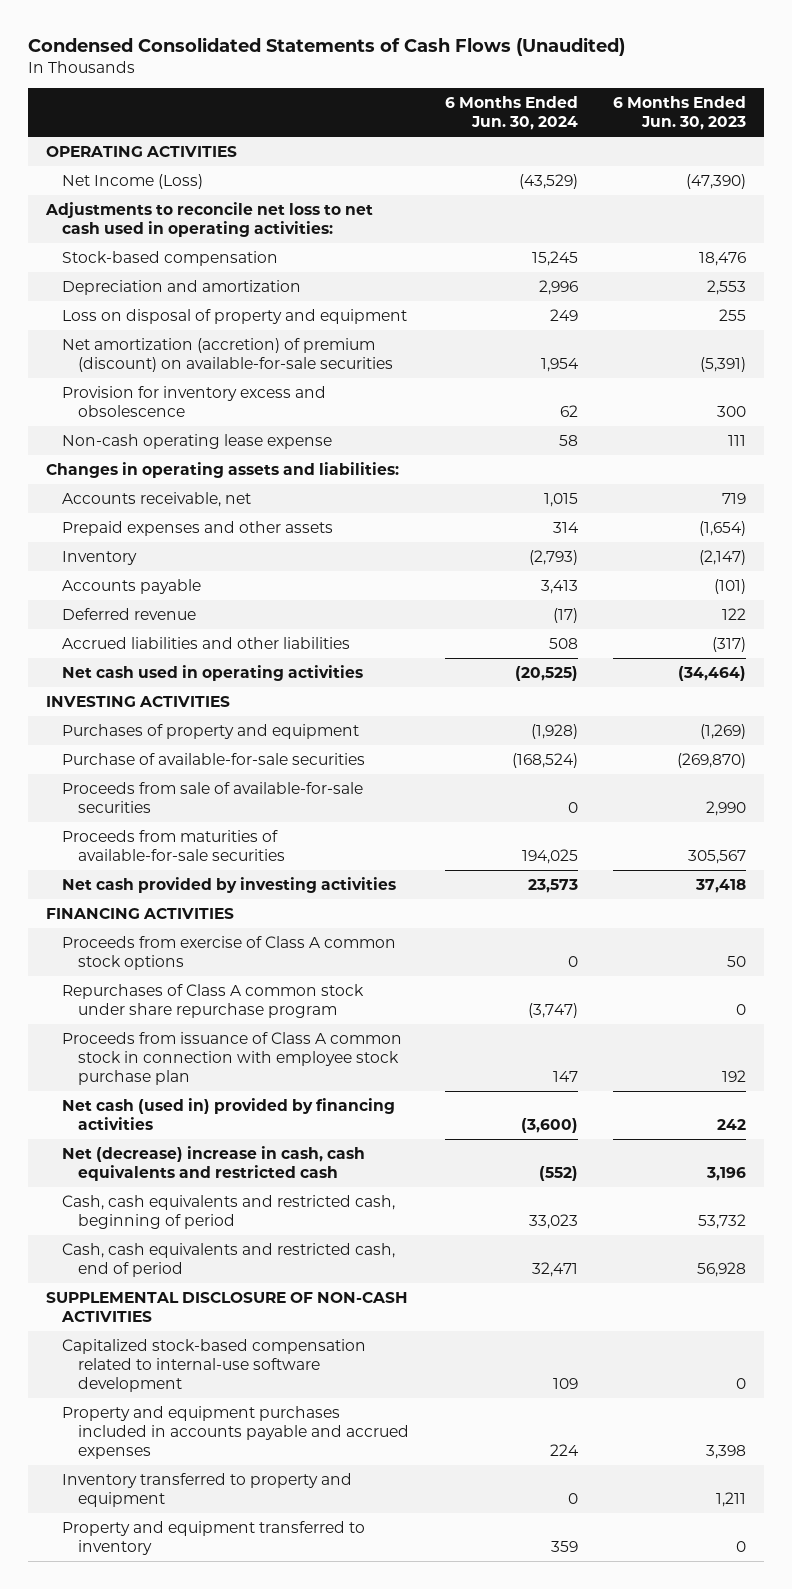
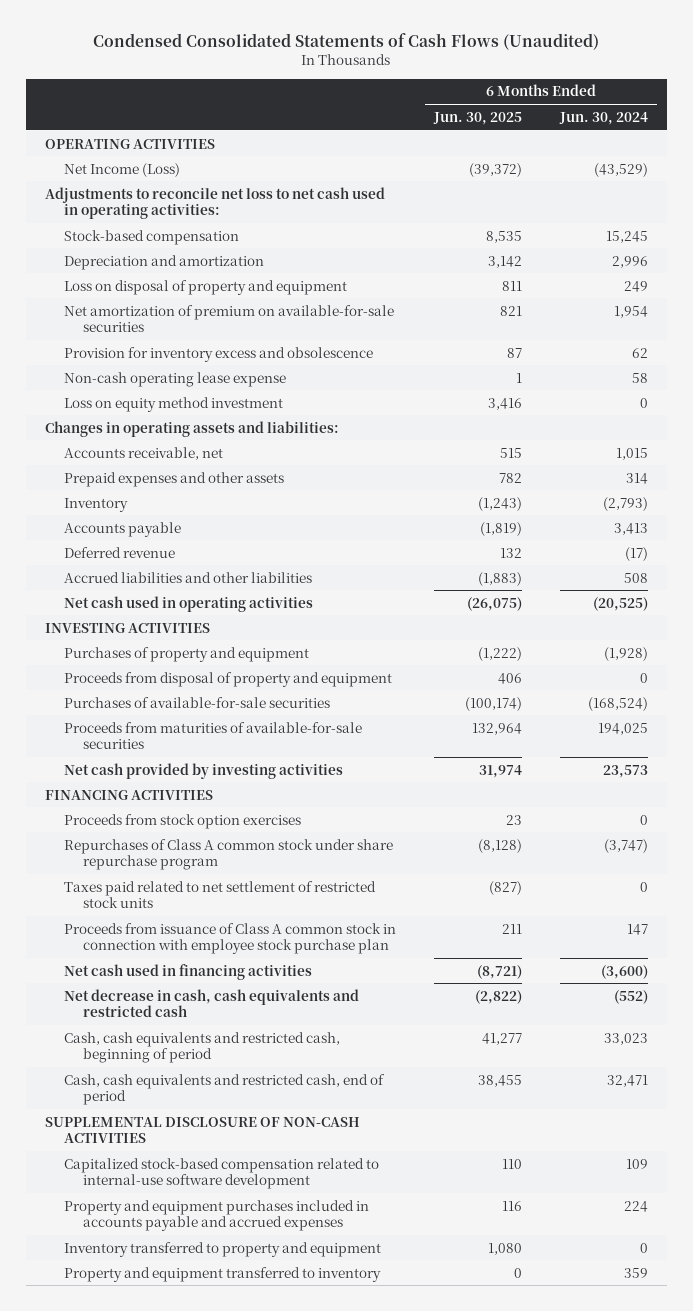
- | 6 Months Ended Jun. 30, 2024 | 6 Months Ended Jun. 30, 2023
+ | 6 Months Ended Jun. 30, 2025 | 6 Months Ended Jun. 30, 2024
- Net amortization (accretion) of premium (discount) on available-for-sale securities | 1,954 | (5,391)
+ Net amortization of premium on available-for-sale securities | 821 | 1,954
+ Loss on equity method investment | 3,416 | 0
- Purchase of available-for-sale securities | (168,524) | (269,870)
- Proceeds from sale of available-for-sale securities | 0 | 2,990
+ Proceeds from disposal of property and equipment | 406 | 0
+ Purchases of available-for-sale securities | (100,174) | (168,524)
- Proceeds from exercise of Class A common stock options | 0 | 50
+ Proceeds from stock option exercises | 23 | 0
+ Taxes paid related to net settlement of restricted stock units | (827) | 0
- Net cash (used in) provided by financing activities | (3,600) | 242
- Net (decrease) increase in cash, cash equivalents and restricted cash | (552) | 3,196
+ Net cash used in financing activities | (8,721) | (3,600)
+ Net decrease in cash, cash equivalents and restricted cash | (2,822) | (552)

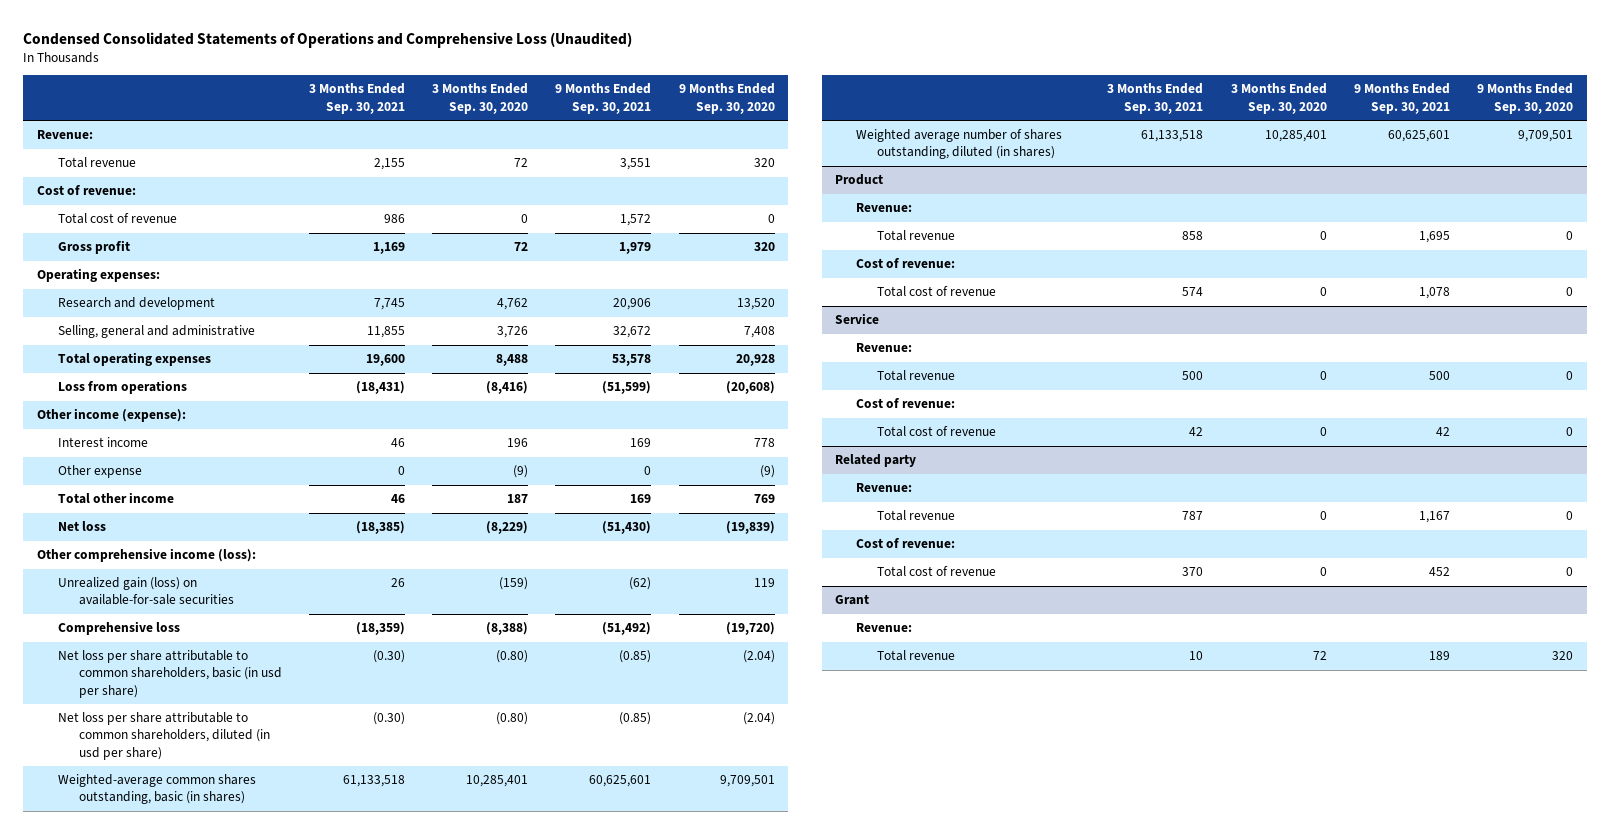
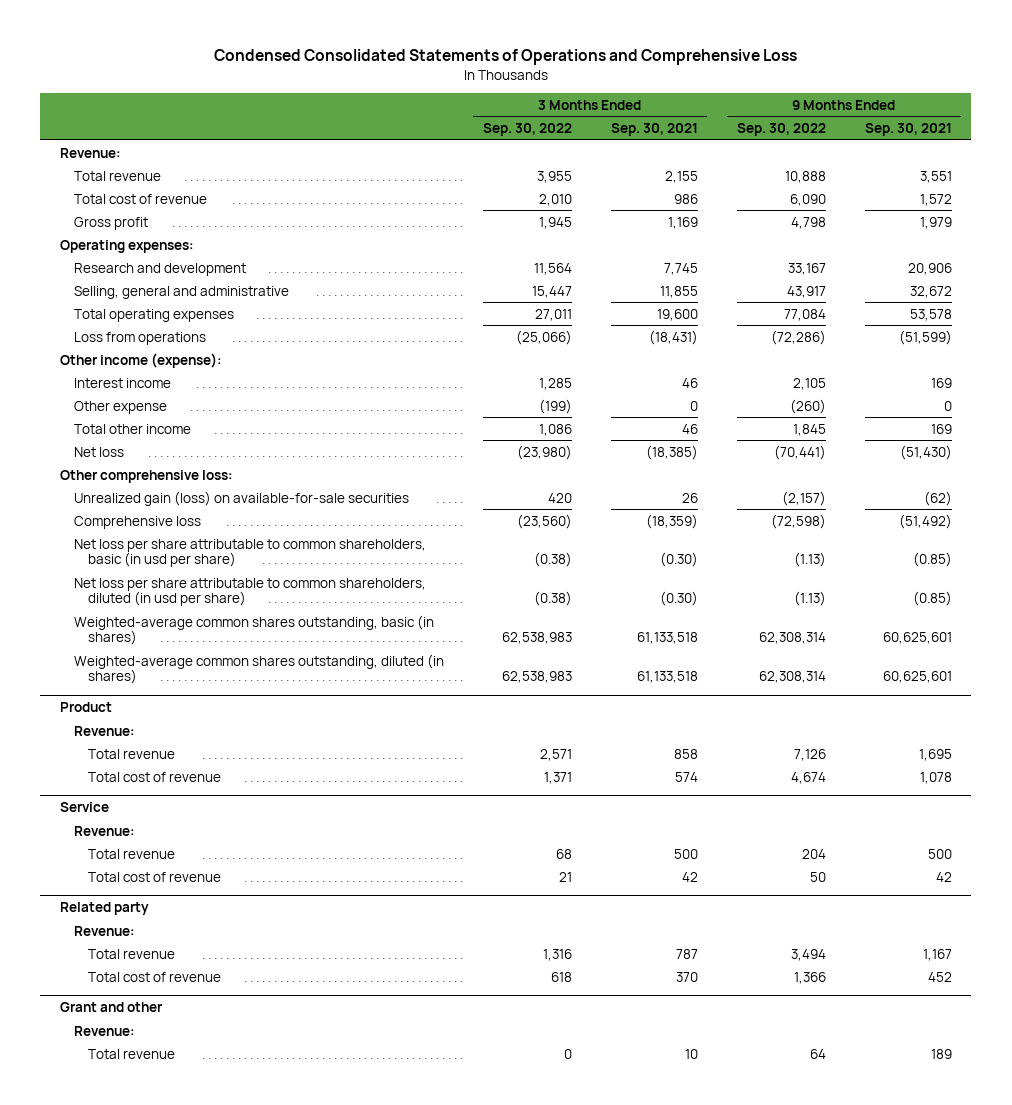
- Condensed Consolidated Statements of Operations and Comprehensive Loss (Unaudited)
+ Condensed Consolidated Statements of Operations and Comprehensive Loss
- | 3 Months Ended Sep. 30, 2021 | 3 Months Ended Sep. 30, 2020 | 9 Months Ended Sep. 30, 2021 | 9 Months Ended Sep. 30, 2020
+ | 3 Months Ended Sep. 30, 2022 | 3 Months Ended Sep. 30, 2021 | 9 Months Ended Sep. 30, 2022 | 9 Months Ended Sep. 30, 2021
- Cost of revenue:
- Other comprehensive income (loss):
+ Other comprehensive loss:
- Weighted average number of shares outstanding, diluted (in shares) | 61,133,518 | 10,285,401 | 60,625,601 | 9,709,501
+ Weighted-average common shares outstanding, diluted (in shares) | 62,538,983 | 61,133,518 | 62,308,314 | 60,625,601
@ Product
- Cost of revenue:
@ Service
- Cost of revenue:
@ Related party
- Cost of revenue:
- Grant
+ Grant and other

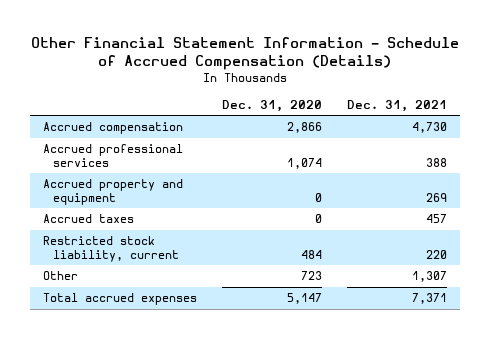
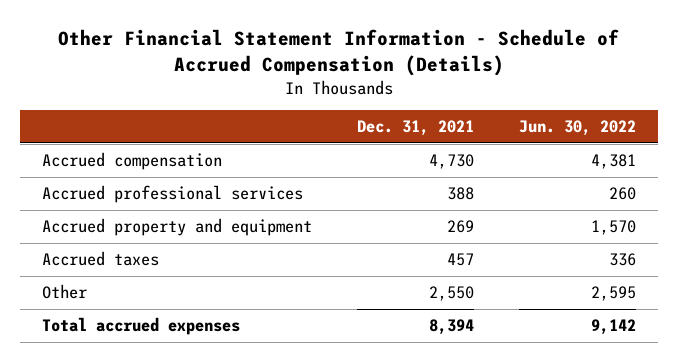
- | Dec. 31, 2020 | Dec. 31, 2021
+ | Dec. 31, 2021 | Jun. 30, 2022
- Restricted stock liability, current | 484 | 220
- Other | 723 | 1,307
- Total accrued expenses | 5,147 | 7,371
+ Other | 2,550 | 2,595
+ Total accrued expenses | 8,394 | 9,142

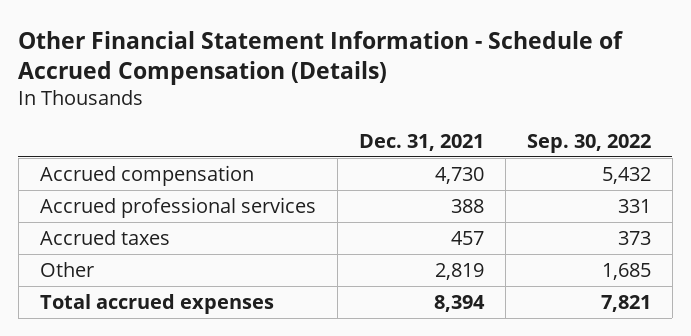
- | Dec. 31, 2021 | Jun. 30, 2022
+ | Dec. 31, 2021 | Sep. 30, 2022
- Accrued property and equipment | 269 | 1,570
- Other | 2,550 | 2,595
+ Other | 2,819 | 1,685

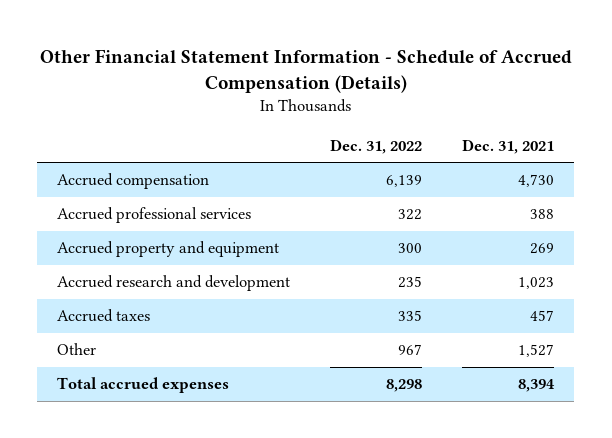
- | Dec. 31, 2021 | Sep. 30, 2022
+ | Dec. 31, 2022 | Dec. 31, 2021
+ Accrued property and equipment | 300 | 269
+ Accrued research and development | 235 | 1,023
- Other | 2,819 | 1,685
+ Other | 967 | 1,527

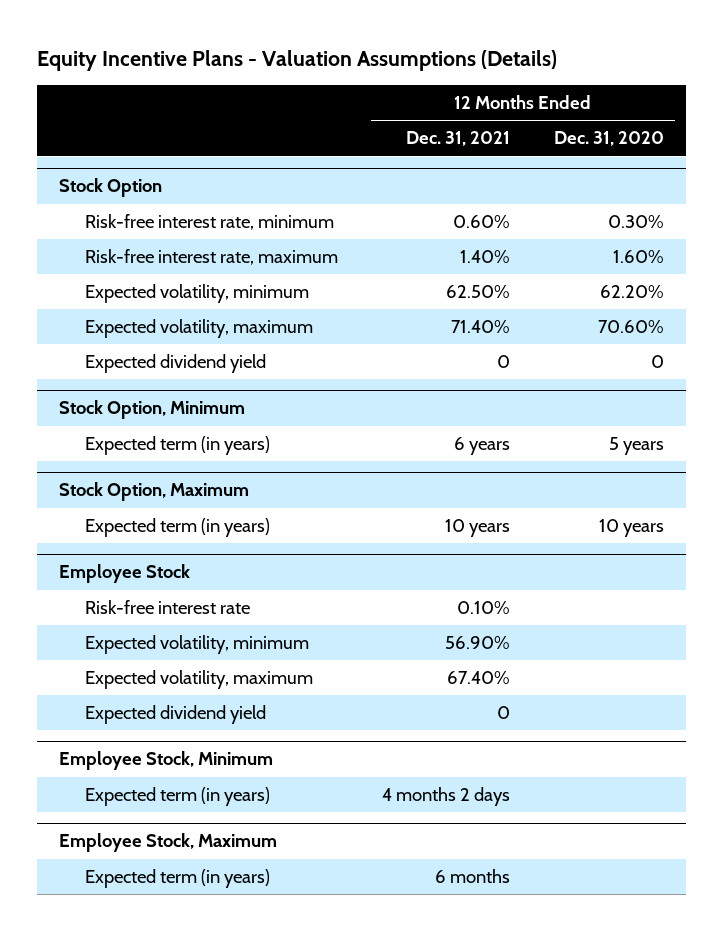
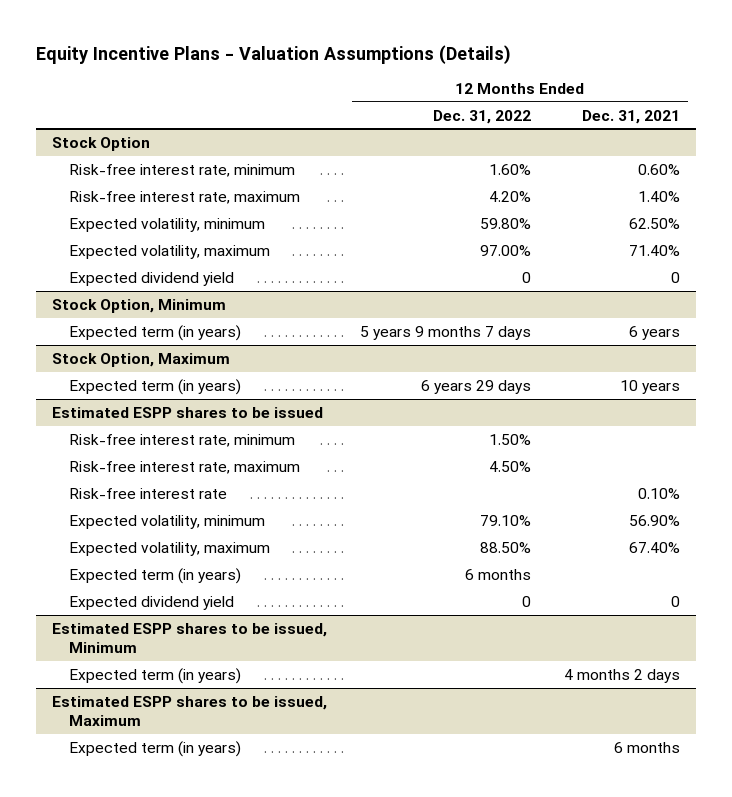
- | 12 Months Ended Dec. 31, 2021 | 12 Months Ended Dec. 31, 2020
+ | 12 Months Ended Dec. 31, 2022 | 12 Months Ended Dec. 31, 2021
- Employee Stock
+ Estimated ESPP shares to be issued
+ Risk-free interest rate, minimum | 1.50% |
+ Risk-free interest rate, maximum | 4.50% |
+ Expected term (in years) | 6 months |
- Employee Stock, Minimum
+ Estimated ESPP shares to be issued, Minimum
- Employee Stock, Maximum
+ Estimated ESPP shares to be issued, Maximum

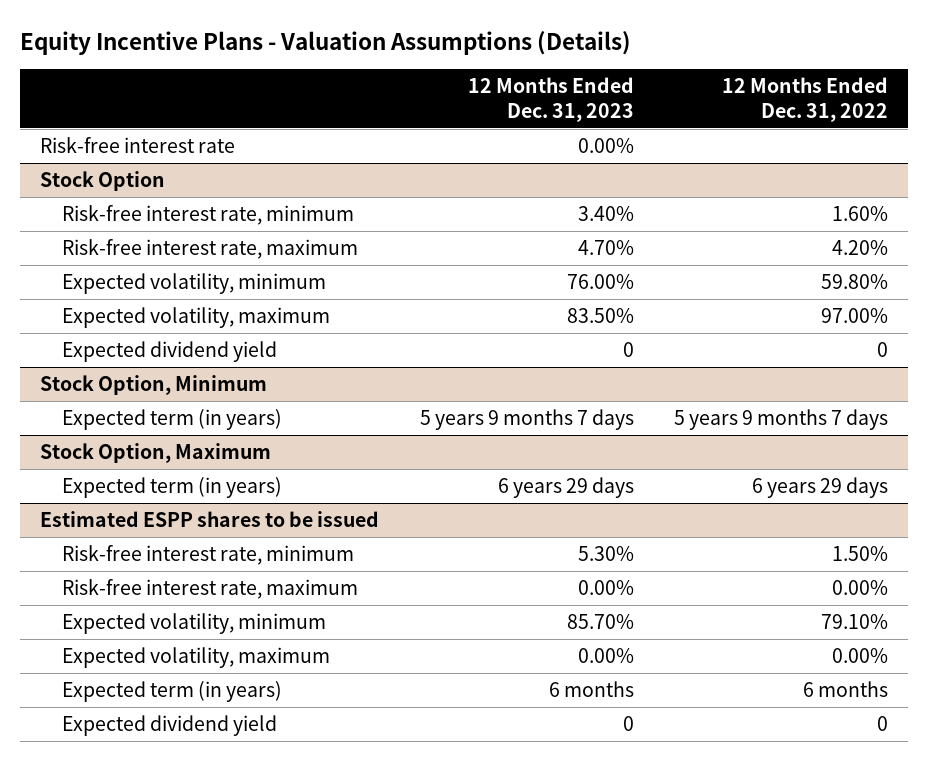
- | 12 Months Ended Dec. 31, 2022 | 12 Months Ended Dec. 31, 2021
+ | 12 Months Ended Dec. 31, 2023 | 12 Months Ended Dec. 31, 2022
+ Risk-free interest rate | 0.00% |
@ Estimated ESPP shares to be issued
- Risk-free interest rate, maximum | 4.50% |
- Risk-free interest rate | | 0.10%
+ Risk-free interest rate, maximum | 0.00% | 0.00%
- Expected volatility, maximum | 88.50% | 67.40%
+ Expected volatility, maximum | 0.00% | 0.00%
- Estimated ESPP shares to be issued, Minimum
- Expected term (in years) | | 4 months 2 days
- Estimated ESPP shares to be issued, Maximum
- Expected term (in years) | | 6 months

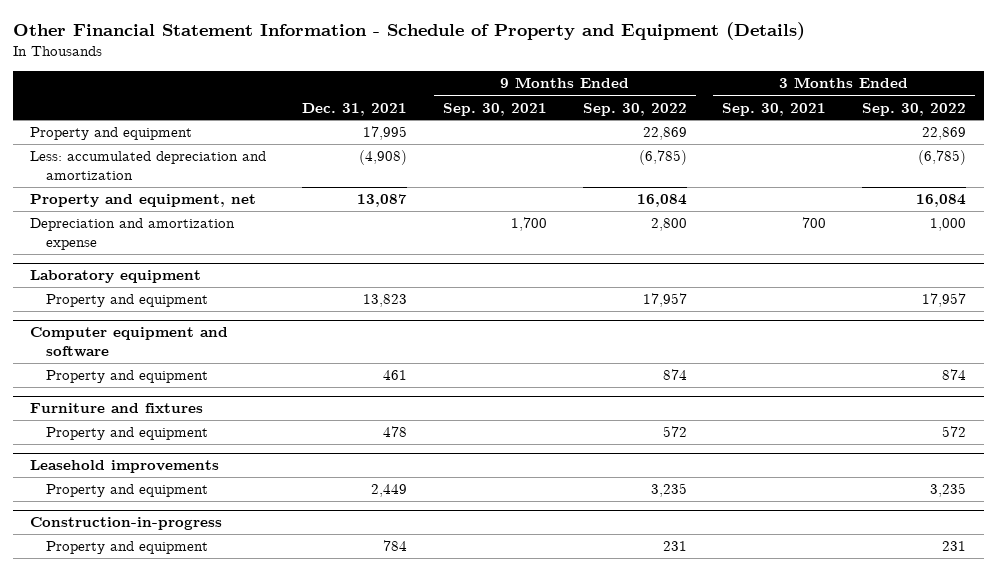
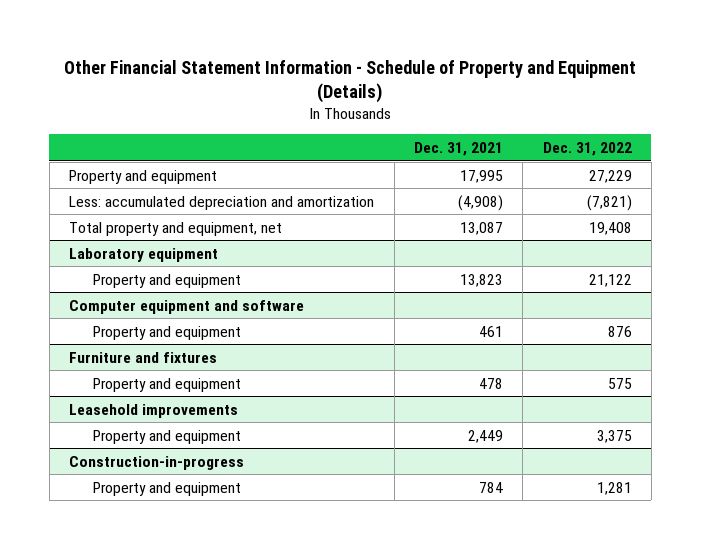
- | Dec. 31, 2021 | 9 Months Ended Sep. 30, 2021 | 9 Months Ended Sep. 30, 2022 | 3 Months Ended Sep. 30, 2021 | 3 Months Ended Sep. 30, 2022
+ | Dec. 31, 2021 | Dec. 31, 2022
- Property and equipment, net | 13,087 | | 16,084 | | 16,084
- Depreciation and amortization expense | | 1,700 | 2,800 | 700 | 1,000
+ Total property and equipment, net | 13,087 | 19,408

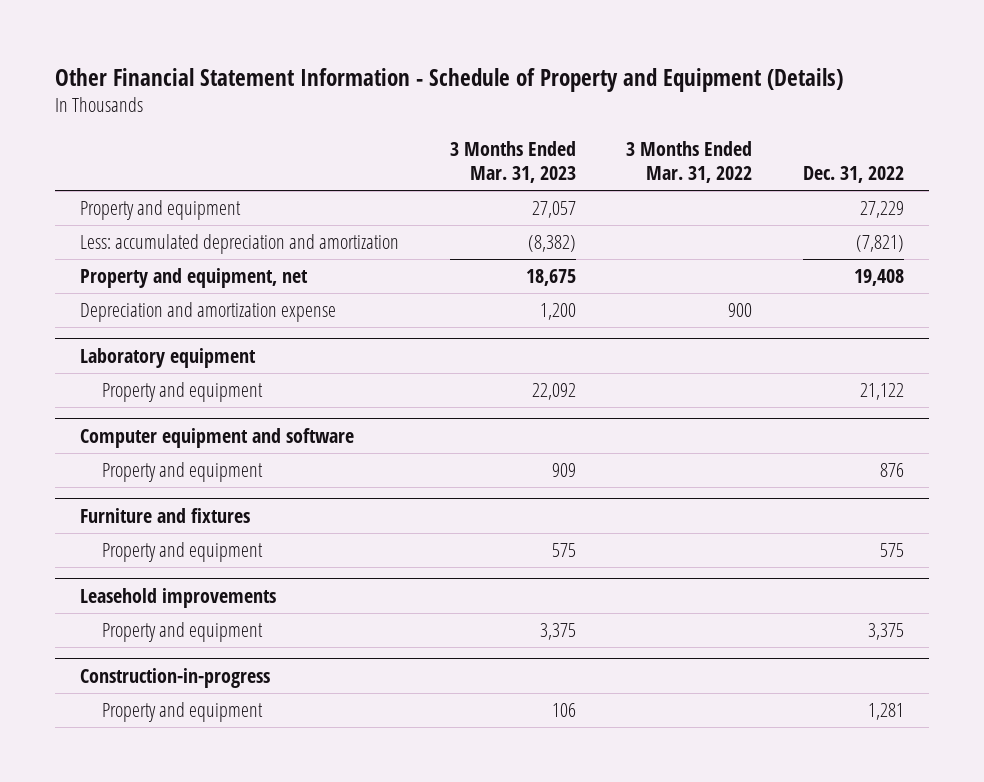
- | Dec. 31, 2021 | Dec. 31, 2022
+ | 3 Months Ended Mar. 31, 2023 | 3 Months Ended Mar. 31, 2022 | Dec. 31, 2022
- Total property and equipment, net | 13,087 | 19,408
+ Property and equipment, net | 18,675 | | 19,408
+ Depreciation and amortization expense | 1,200 | 900 |

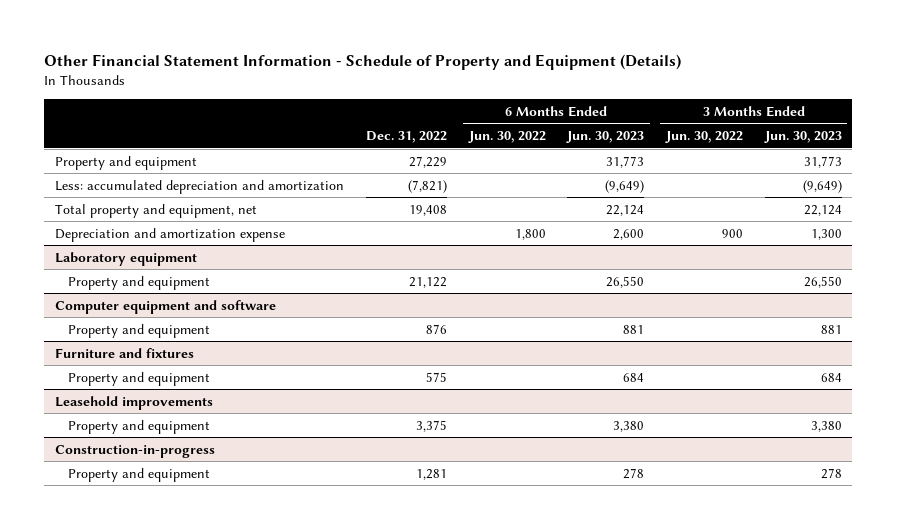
- | 3 Months Ended Mar. 31, 2023 | 3 Months Ended Mar. 31, 2022 | Dec. 31, 2022
+ | Dec. 31, 2022 | 6 Months Ended Jun. 30, 2022 | 6 Months Ended Jun. 30, 2023 | 3 Months Ended Jun. 30, 2022 | 3 Months Ended Jun. 30, 2023
- Property and equipment, net | 18,675 | | 19,408
+ Total property and equipment, net | 19,408 | | 22,124 | | 22,124

